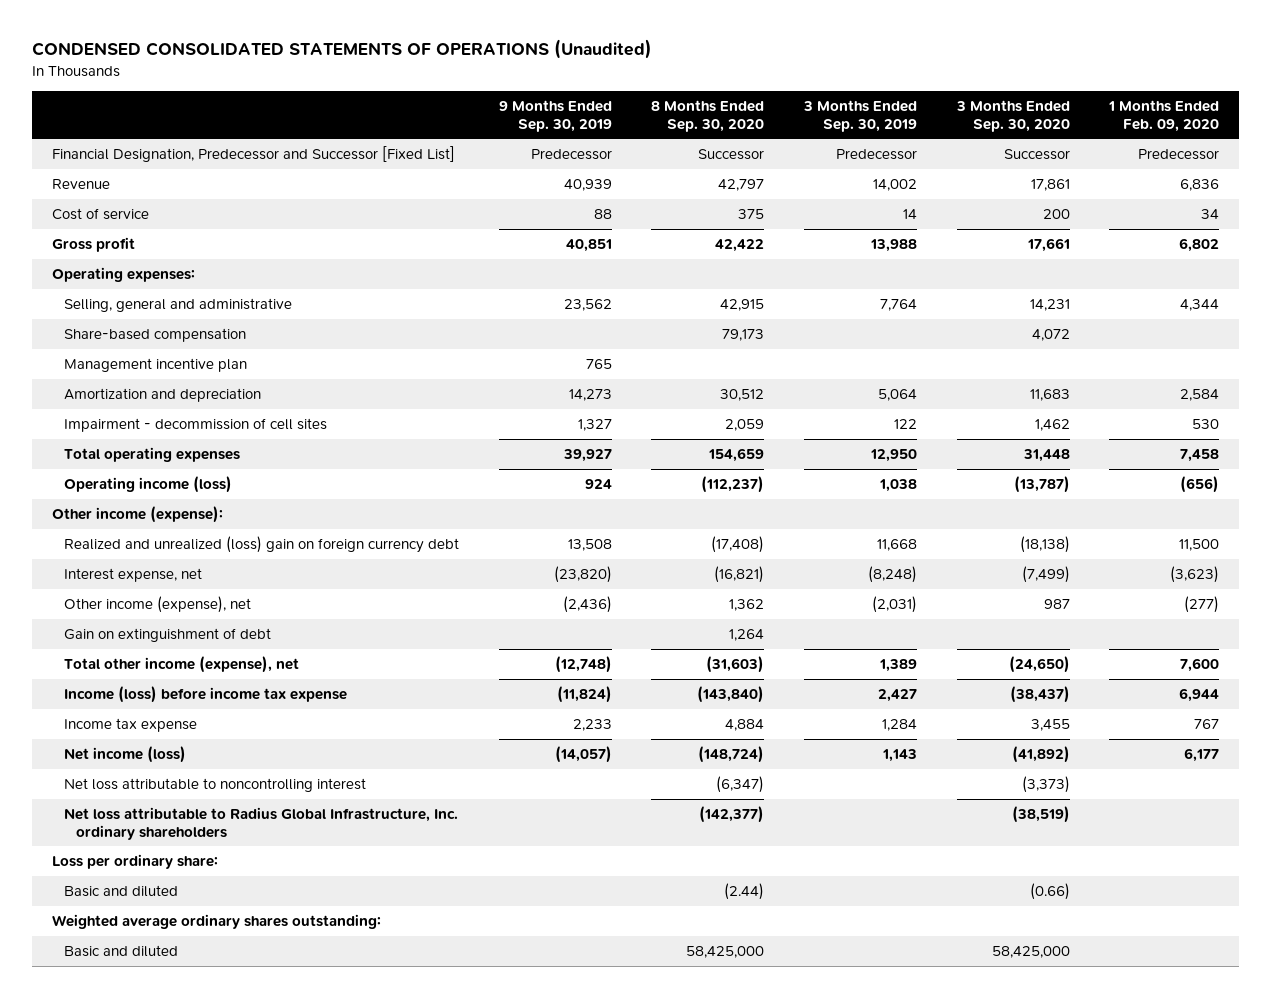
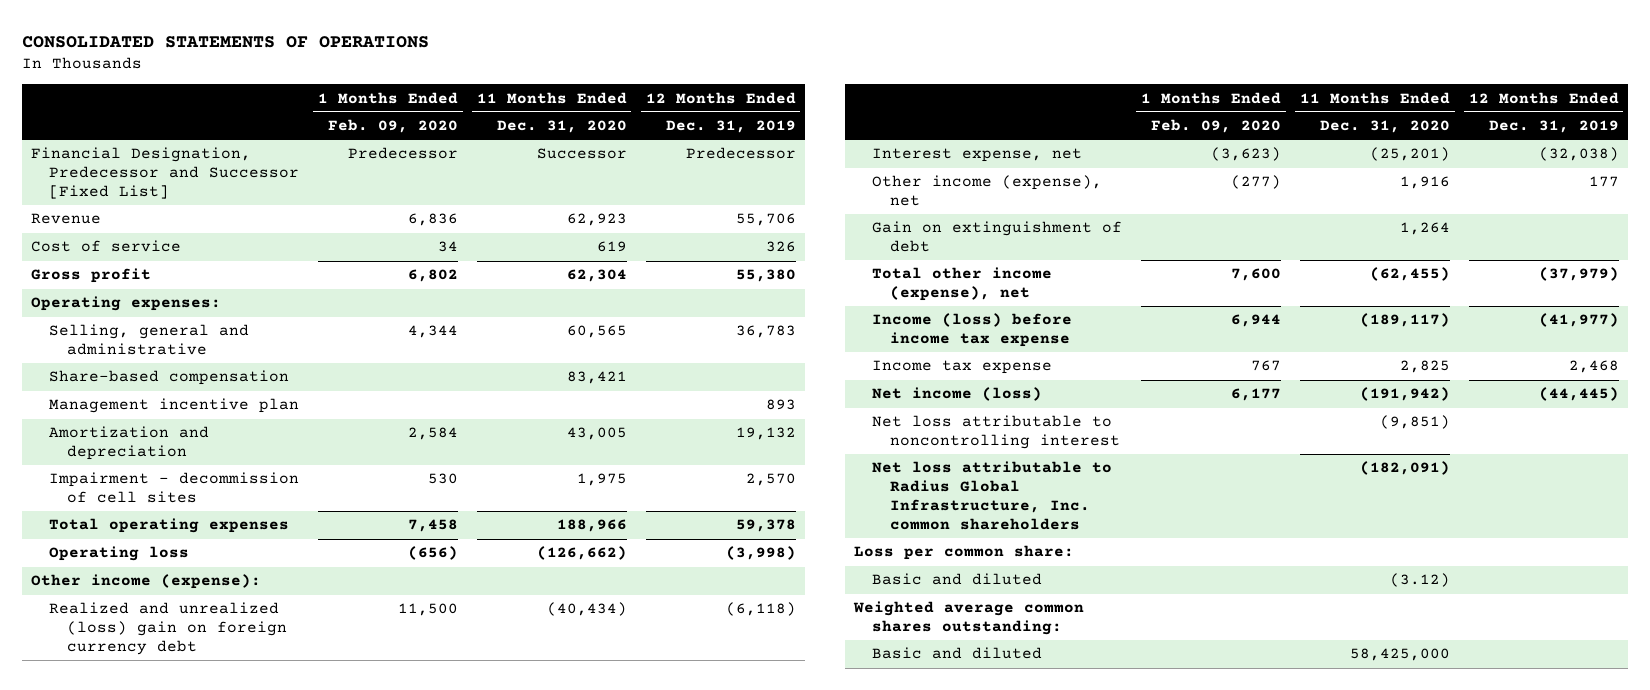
- CONDENSED CONSOLIDATED STATEMENTS OF OPERATIONS (Unaudited)
+ CONSOLIDATED STATEMENTS OF OPERATIONS
- | 9 Months Ended Sep. 30, 2019 | 8 Months Ended Sep. 30, 2020 | 3 Months Ended Sep. 30, 2019 | 3 Months Ended Sep. 30, 2020 | 1 Months Ended Feb. 09, 2020
+ | 1 Months Ended Feb. 09, 2020 | 11 Months Ended Dec. 31, 2020 | 12 Months Ended Dec. 31, 2019
- Operating income (loss) | 924 | (112,237) | 1,038 | (13,787) | (656)
+ Operating loss | (656) | (126,662) | (3,998)
- Net loss attributable to Radius Global Infrastructure, Inc. ordinary shareholders | | (142,377) | | (38,519) |
- Loss per ordinary share:
+ Net loss attributable to Radius Global Infrastructure, Inc. common shareholders | | (182,091) |
+ Loss per common share:
- Weighted average ordinary shares outstanding:
+ Weighted average common shares outstanding:

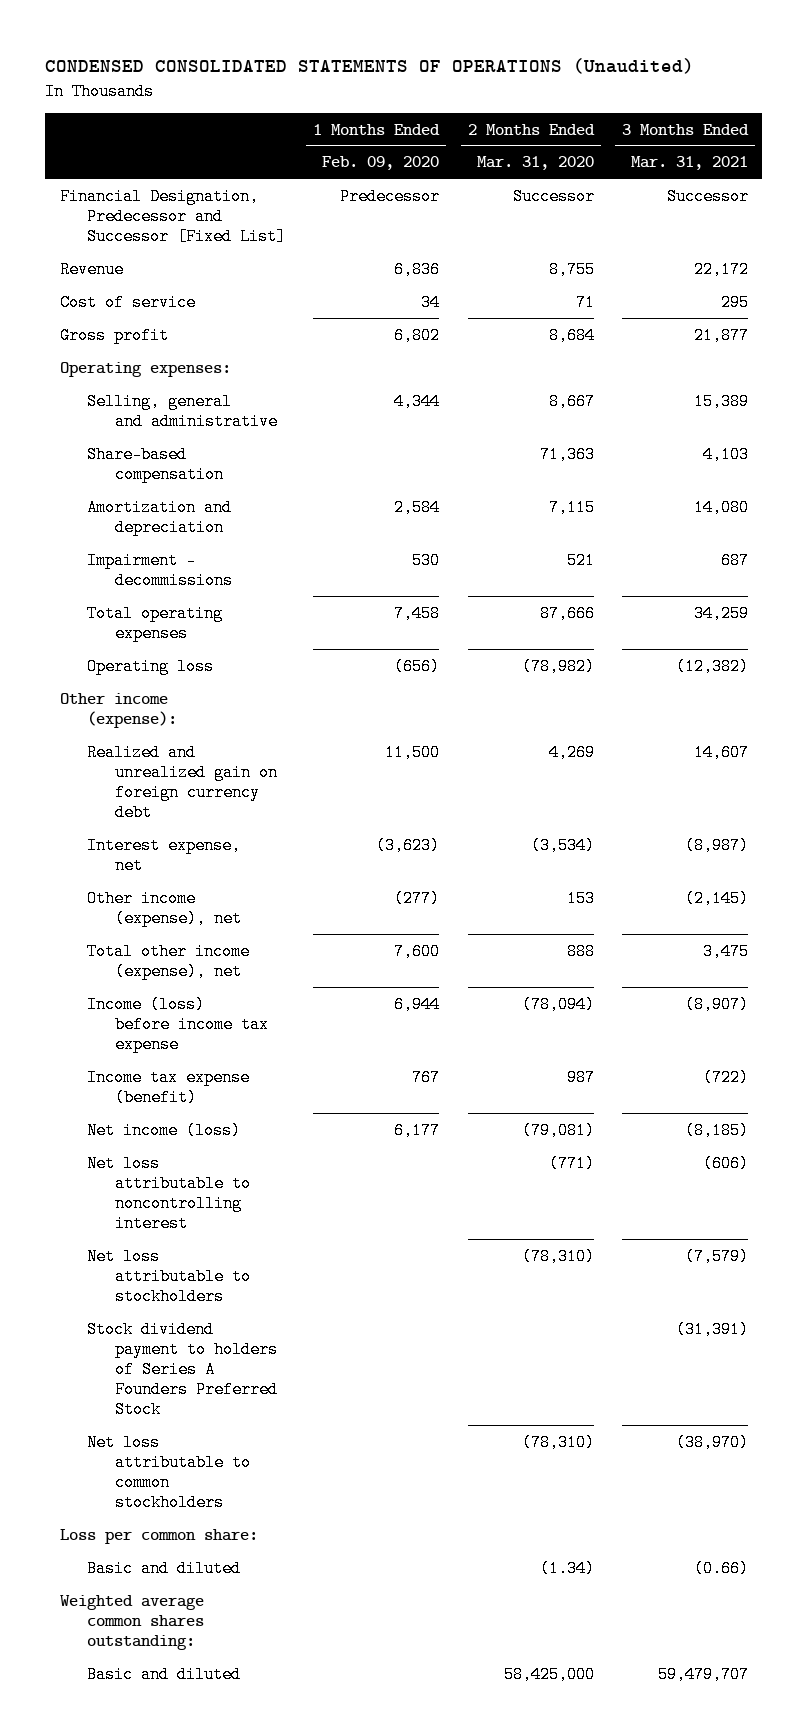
- CONSOLIDATED STATEMENTS OF OPERATIONS
+ CONDENSED CONSOLIDATED STATEMENTS OF OPERATIONS (Unaudited)
- | 1 Months Ended Feb. 09, 2020 | 11 Months Ended Dec. 31, 2020 | 12 Months Ended Dec. 31, 2019
+ | 1 Months Ended Feb. 09, 2020 | 2 Months Ended Mar. 31, 2020 | 3 Months Ended Mar. 31, 2021
- Management incentive plan | | | 893
- Impairment - decommission of cell sites | 530 | 1,975 | 2,570
+ Impairment - decommissions | 530 | 521 | 687
- Realized and unrealized (loss) gain on foreign currency debt | 11,500 | (40,434) | (6,118)
+ Realized and unrealized gain on foreign currency debt | 11,500 | 4,269 | 14,607
- Gain on extinguishment of debt | | 1,264 |
- Income tax expense | 767 | 2,825 | 2,468
+ Income tax expense (benefit) | 767 | 987 | (722)
- Net loss attributable to Radius Global Infrastructure, Inc. common shareholders | | (182,091) |
+ Net loss attributable to stockholders | | (78,310) | (7,579)
+ Stock dividend payment to holders of Series A Founders Preferred Stock | | | (31,391)
+ Net loss attributable to common stockholders | | (78,310) | (38,970)

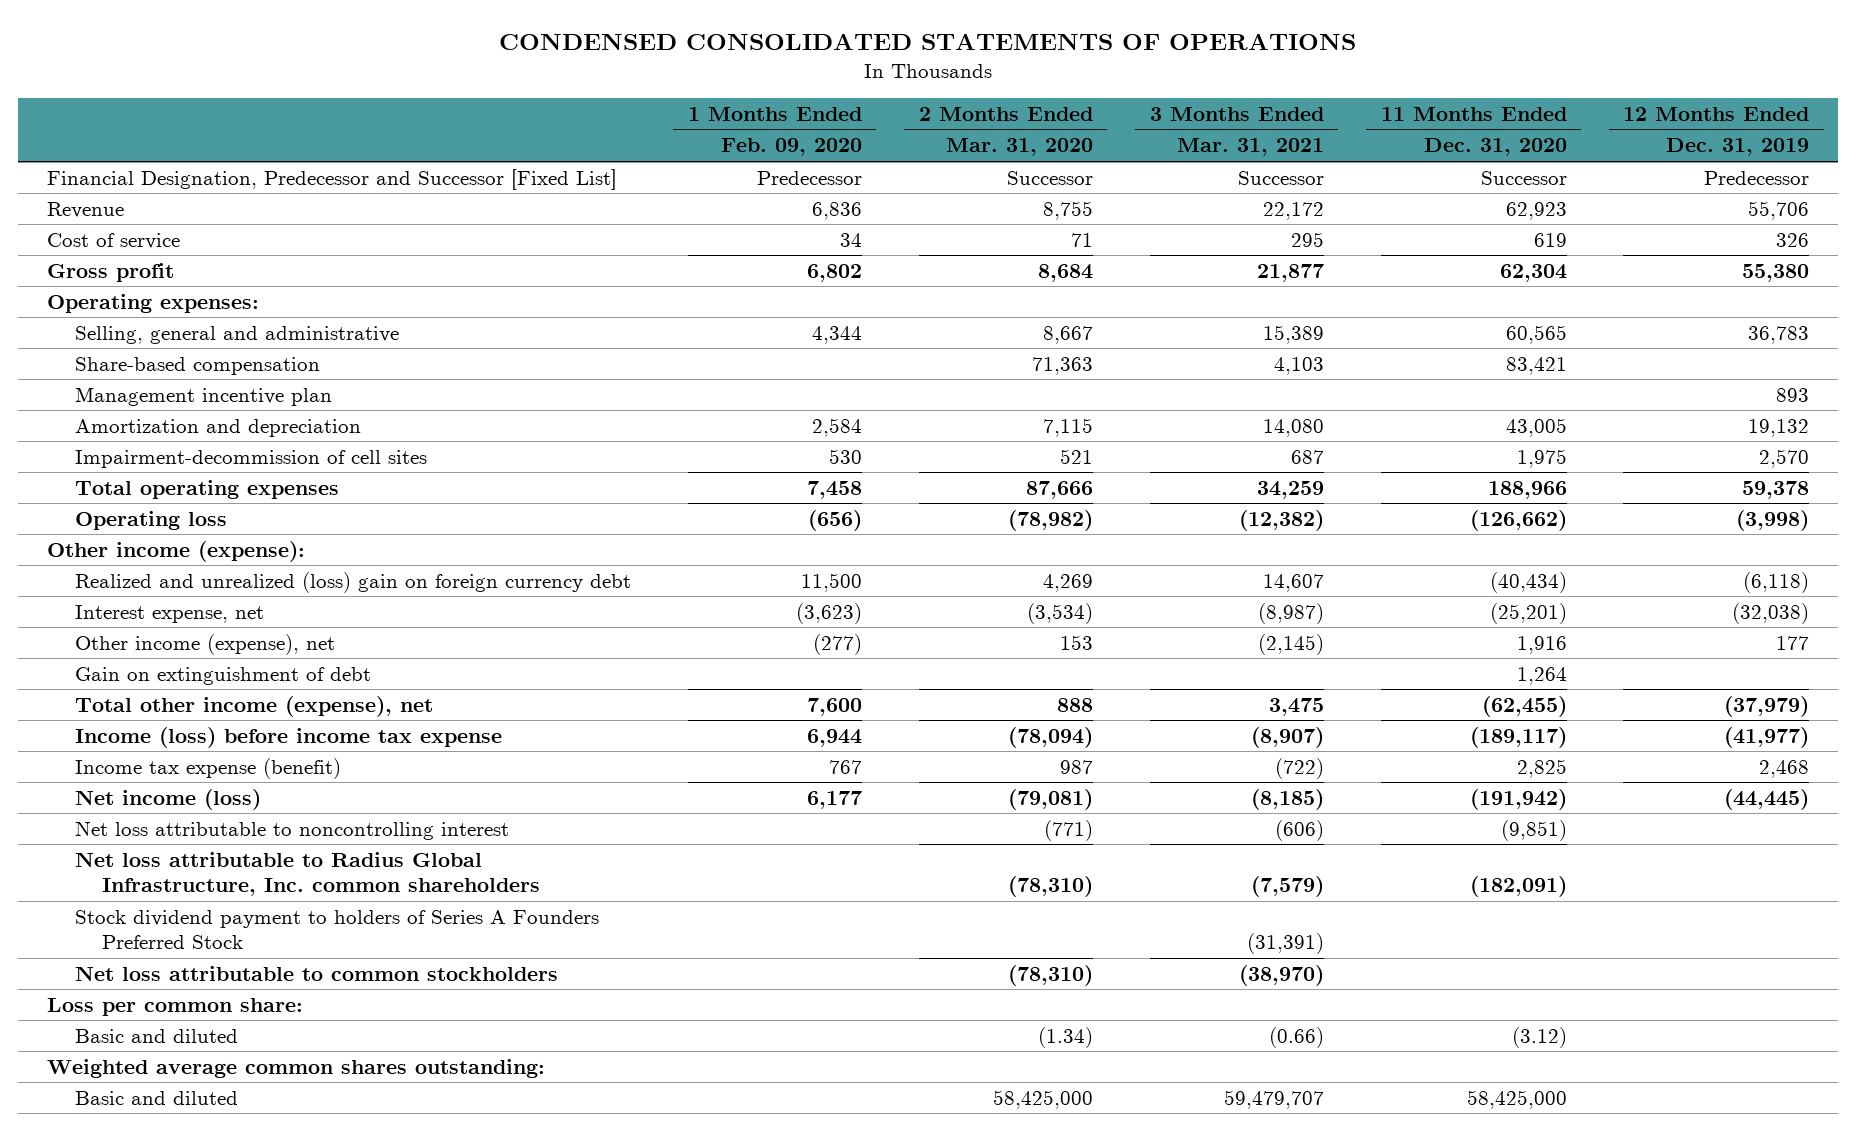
- CONDENSED CONSOLIDATED STATEMENTS OF OPERATIONS (Unaudited)
+ CONDENSED CONSOLIDATED STATEMENTS OF OPERATIONS
- | 1 Months Ended Feb. 09, 2020 | 2 Months Ended Mar. 31, 2020 | 3 Months Ended Mar. 31, 2021
+ | 1 Months Ended Feb. 09, 2020 | 2 Months Ended Mar. 31, 2020 | 3 Months Ended Mar. 31, 2021 | 11 Months Ended Dec. 31, 2020 | 12 Months Ended Dec. 31, 2019
+ Management incentive plan | | | | | 893
- Impairment - decommissions | 530 | 521 | 687
+ Impairment-decommission of cell sites | 530 | 521 | 687 | 1,975 | 2,570
- Realized and unrealized gain on foreign currency debt | 11,500 | 4,269 | 14,607
+ Realized and unrealized (loss) gain on foreign currency debt | 11,500 | 4,269 | 14,607 | (40,434) | (6,118)
+ Gain on extinguishment of debt | | | | 1,264 |
- Net loss attributable to stockholders | | (78,310) | (7,579)
+ Net loss attributable to Radius Global Infrastructure, Inc. common shareholders | | (78,310) | (7,579) | (182,091) |

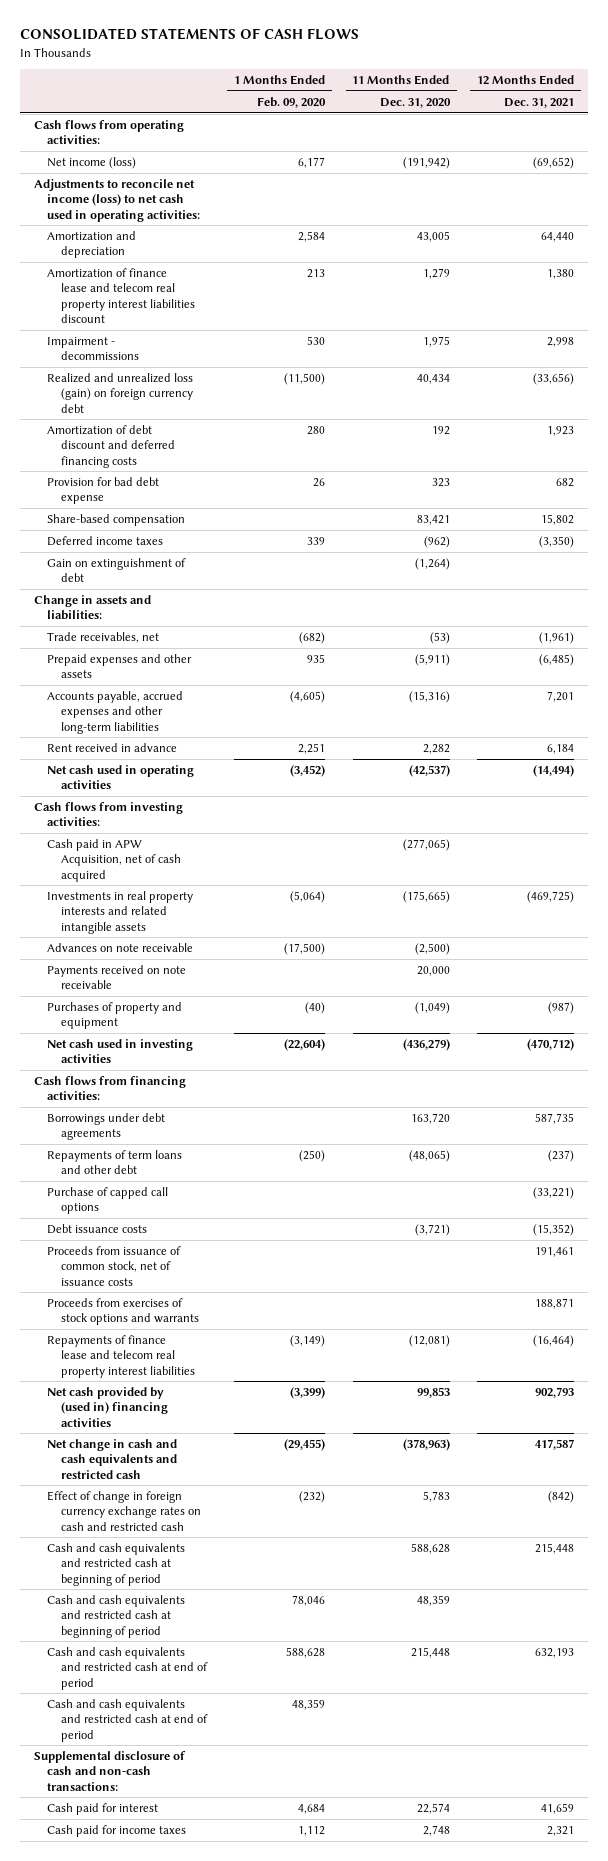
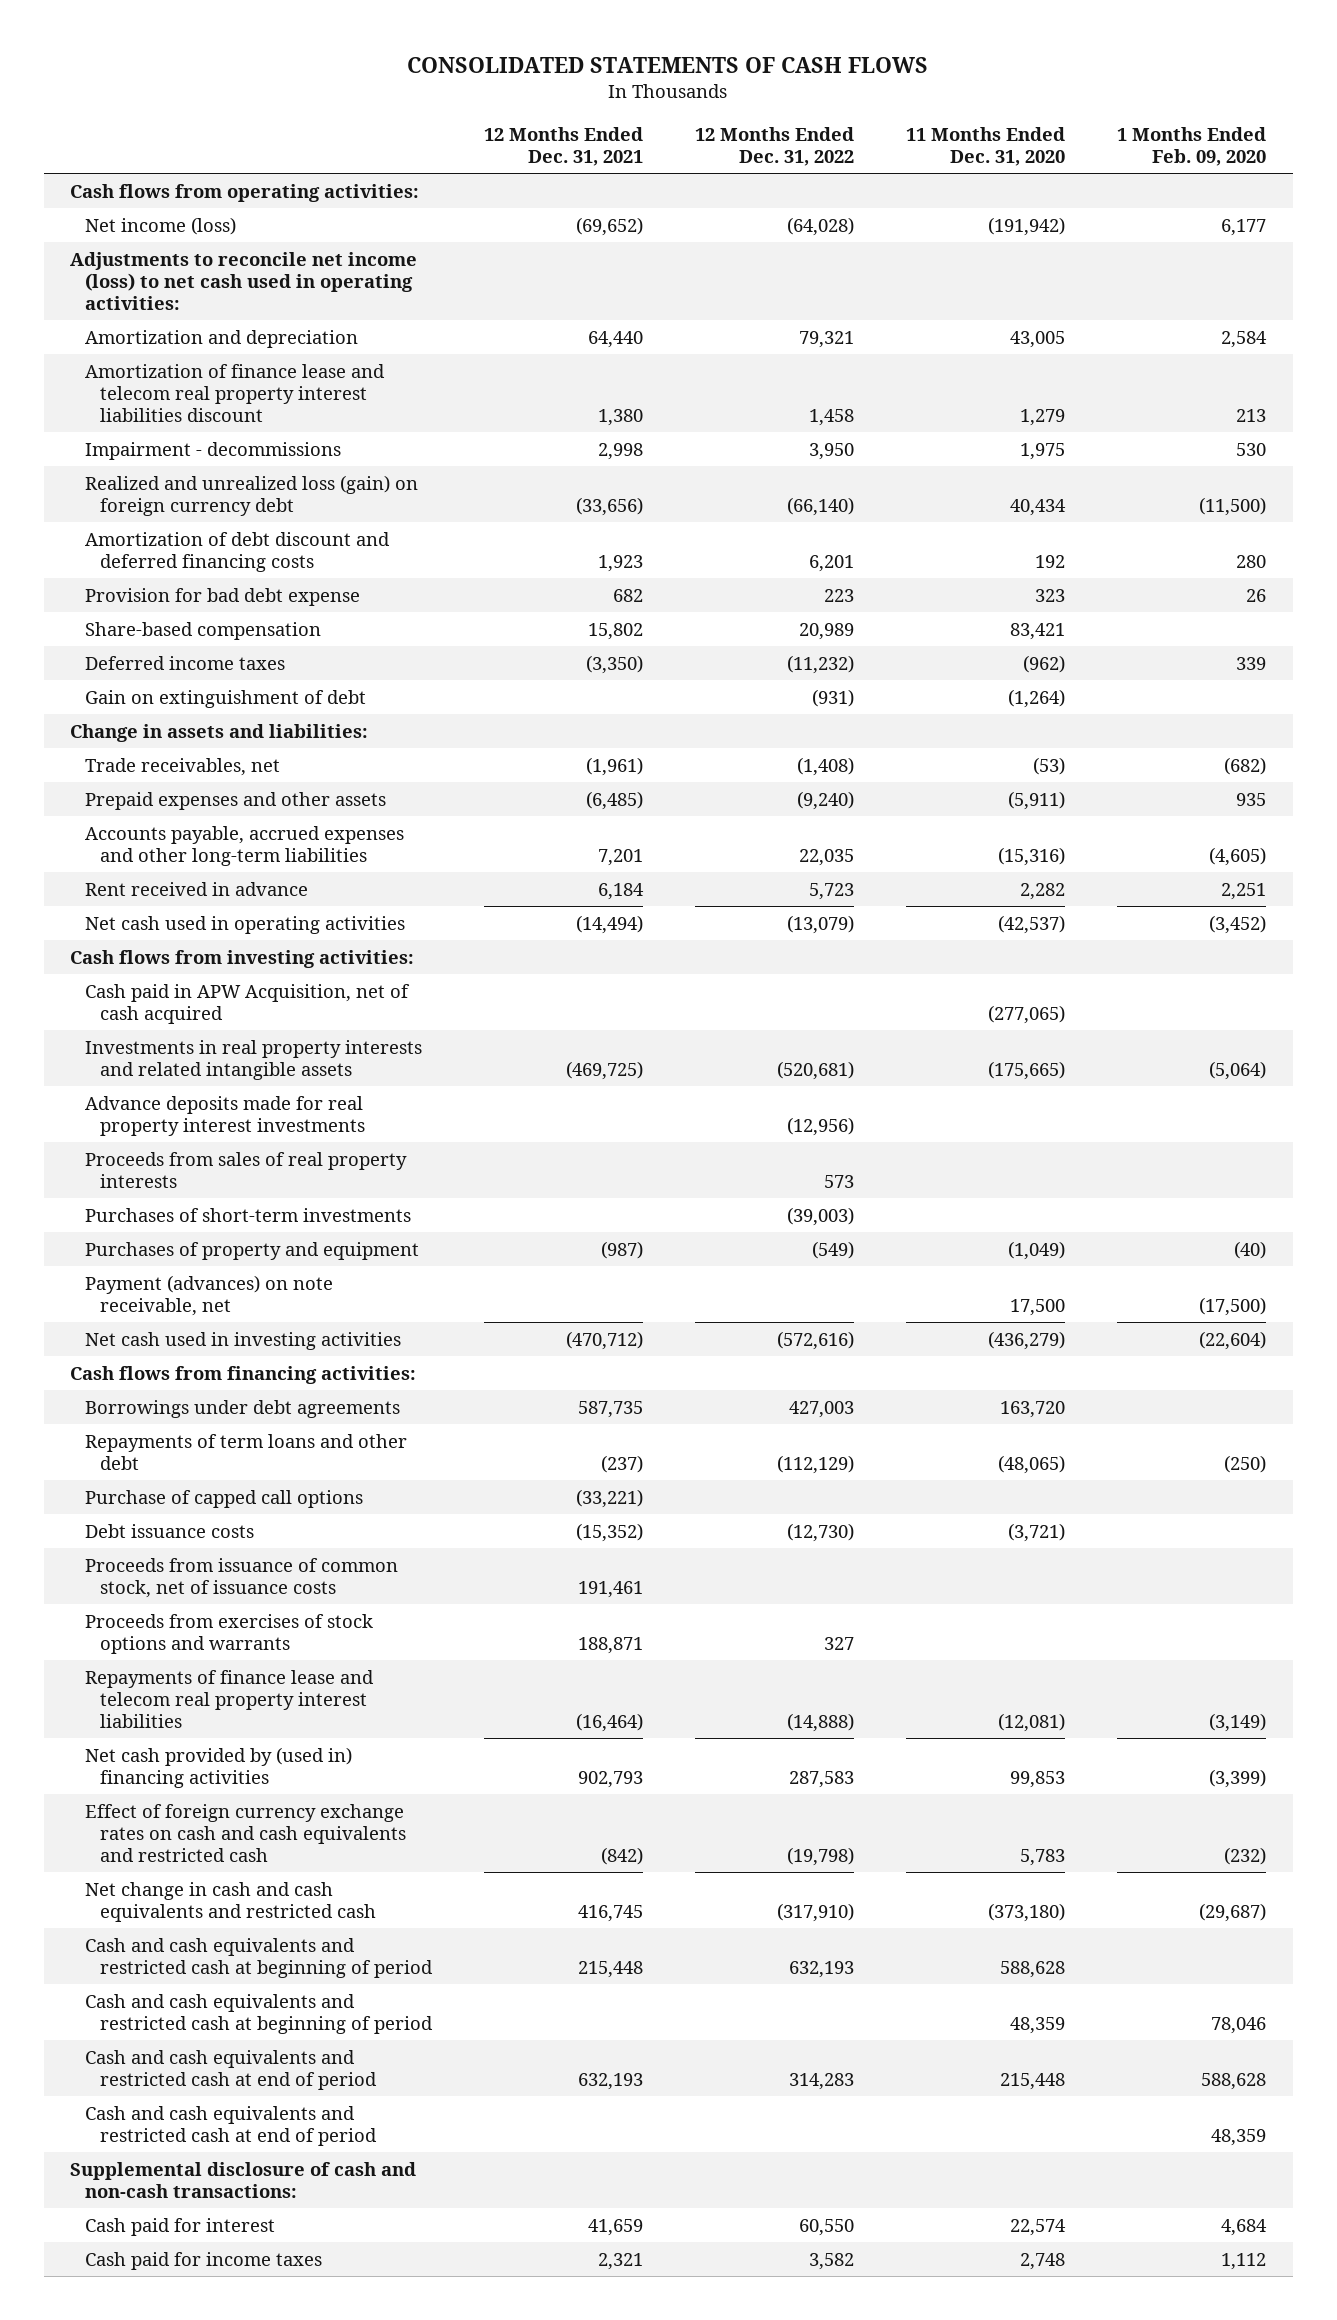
- | 1 Months Ended Feb. 09, 2020 | 11 Months Ended Dec. 31, 2020 | 12 Months Ended Dec. 31, 2021
+ | 12 Months Ended Dec. 31, 2021 | 12 Months Ended Dec. 31, 2022 | 11 Months Ended Dec. 31, 2020 | 1 Months Ended Feb. 09, 2020
- Advances on note receivable | (17,500) | (2,500) |
- Payments received on note receivable | | 20,000 |
+ Advance deposits made for real property interest investments | | (12,956) | |
+ Proceeds from sales of real property interests | | 573 | |
+ Purchases of short-term investments | | (39,003) | |
+ Payment (advances) on note receivable, net | | | 17,500 | (17,500)
- Net change in cash and cash equivalents and restricted cash | (29,455) | (378,963) | 417,587
- Effect of change in foreign currency exchange rates on cash and restricted cash | (232) | 5,783 | (842)
+ Effect of foreign currency exchange rates on cash and cash equivalents and restricted cash | (842) | (19,798) | 5,783 | (232)
+ Net change in cash and cash equivalents and restricted cash | 416,745 | (317,910) | (373,180) | (29,687)

